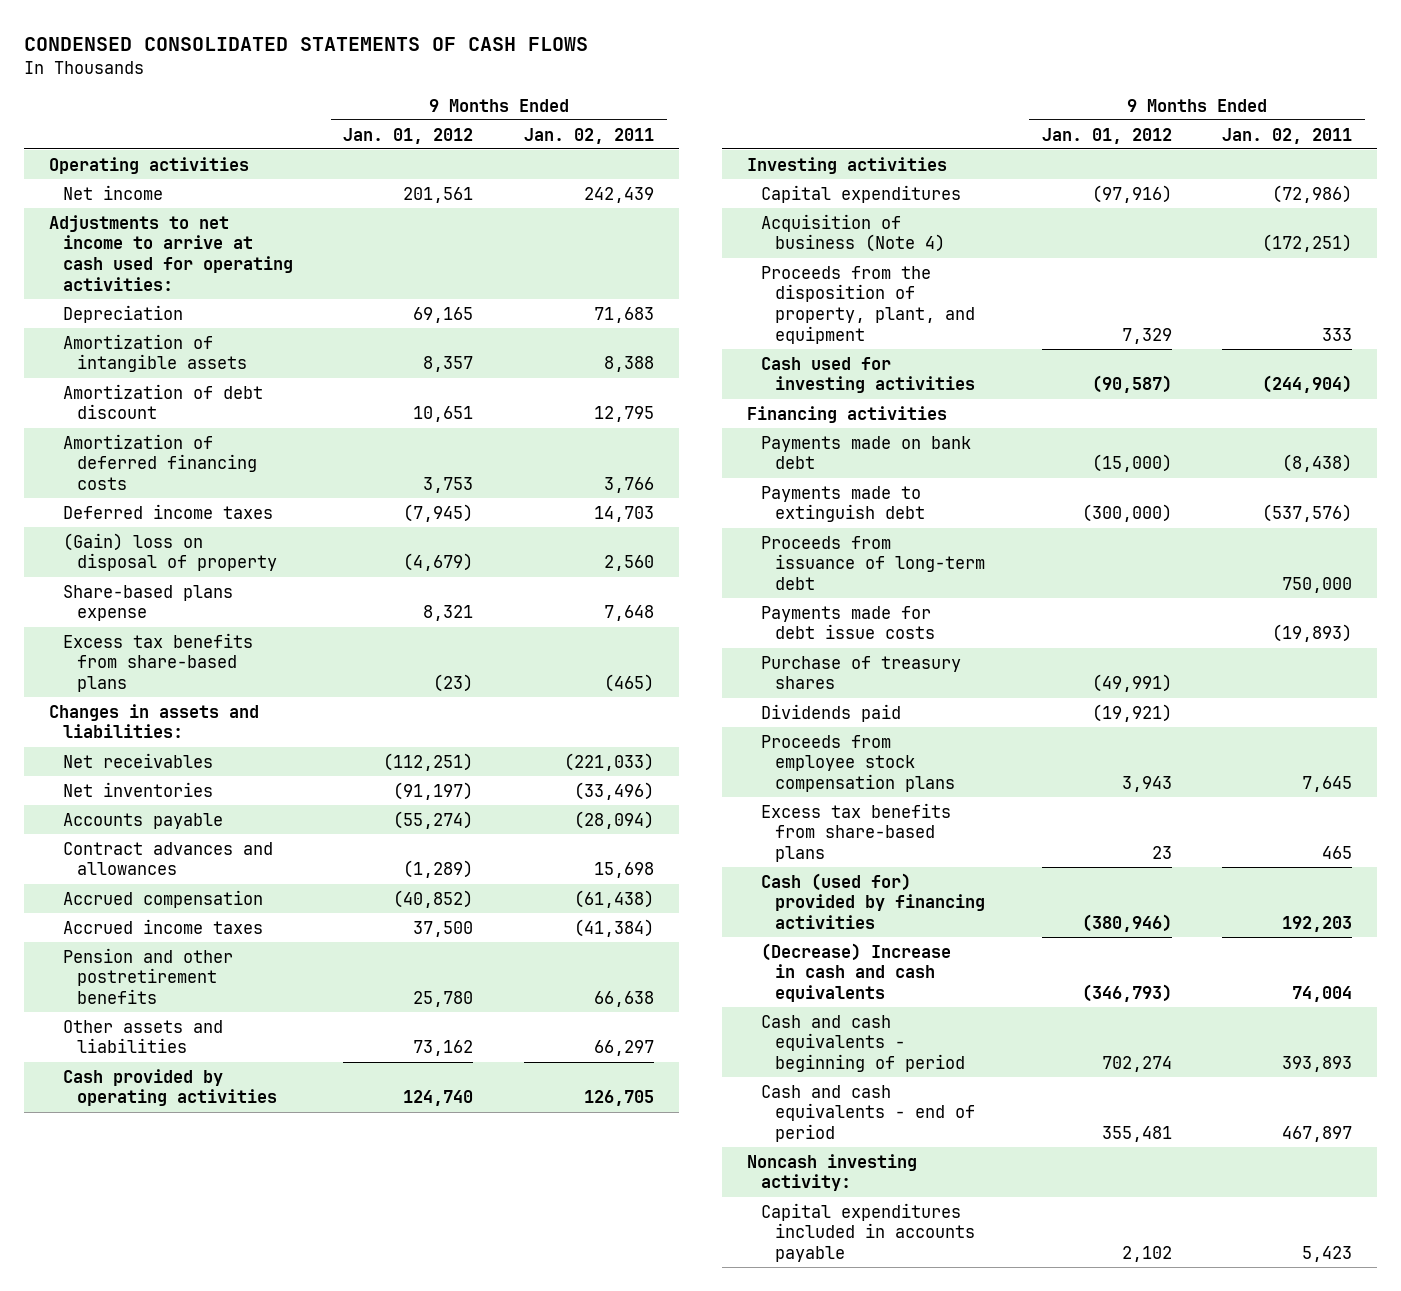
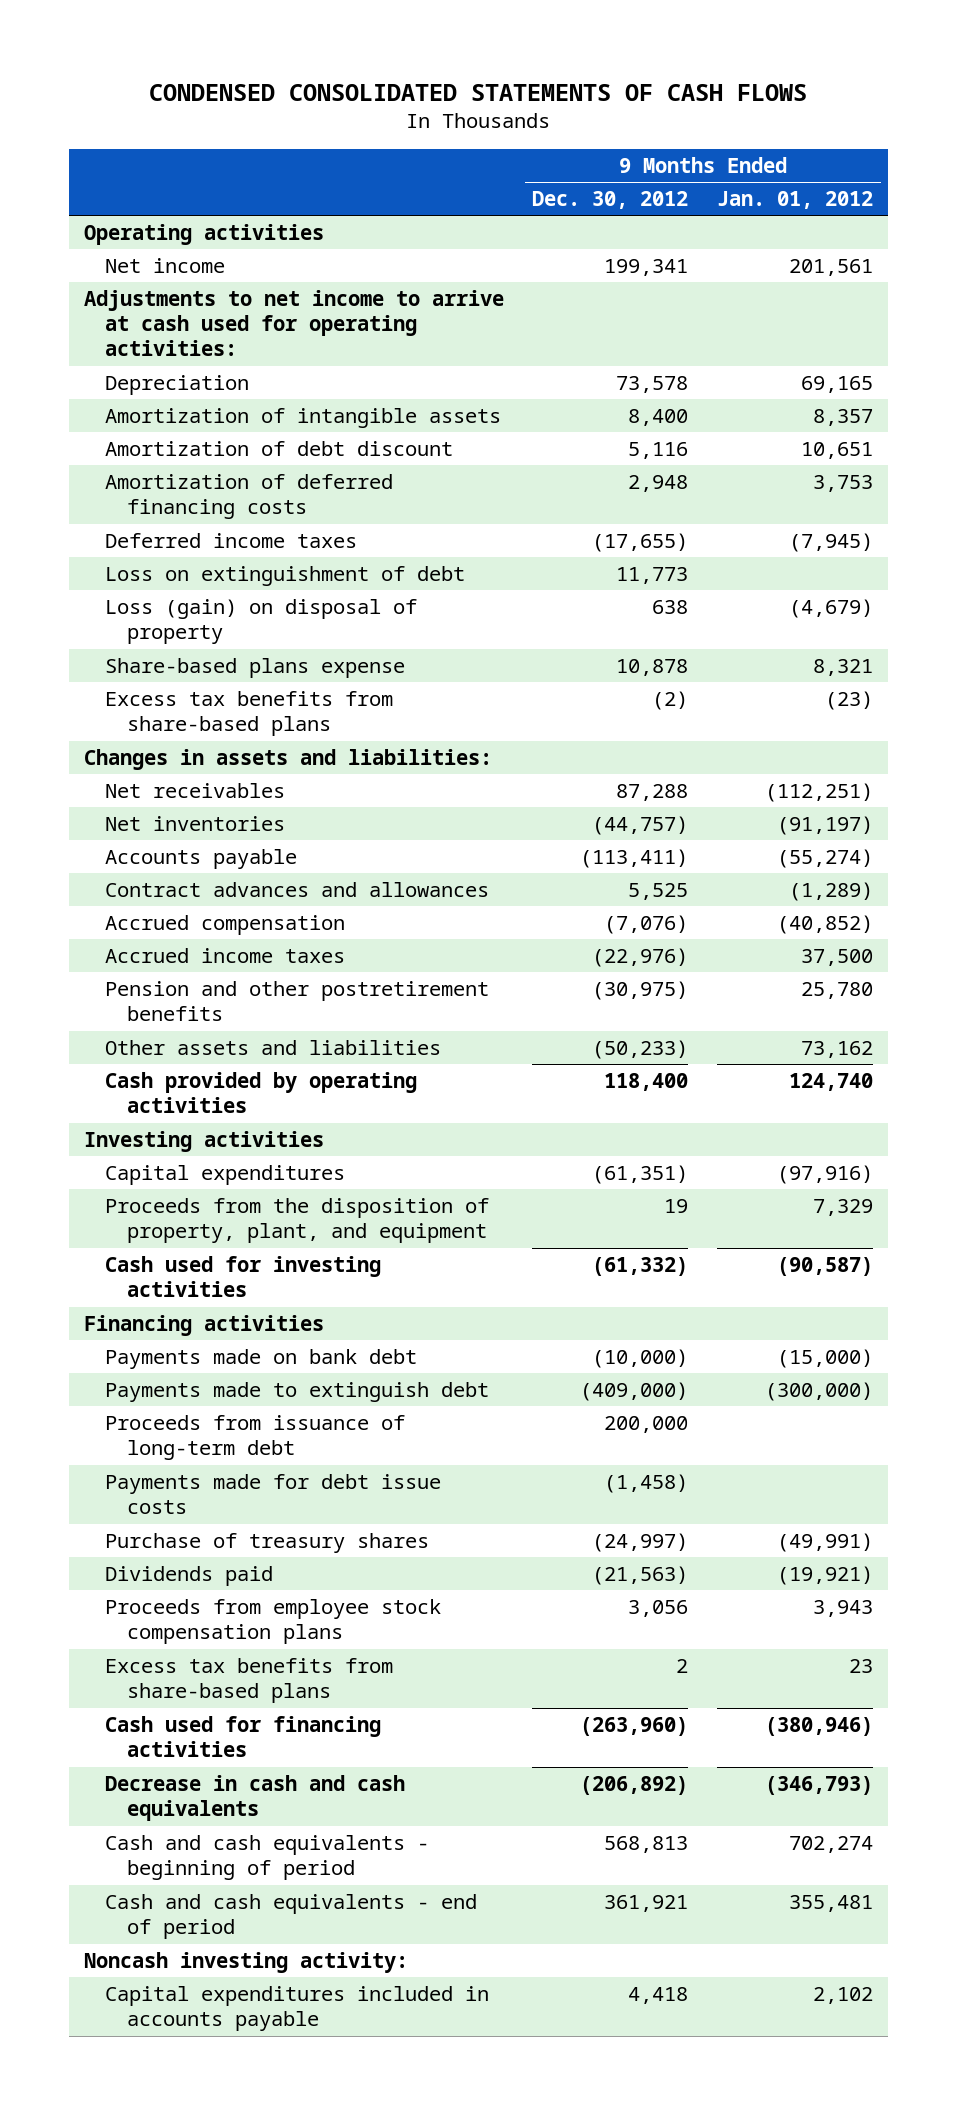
- | 9 Months Ended Jan. 01, 2012 | 9 Months Ended Jan. 02, 2011
+ | 9 Months Ended Dec. 30, 2012 | 9 Months Ended Jan. 01, 2012
- (Gain) loss on disposal of property | (4,679) | 2,560
+ Loss on extinguishment of debt | 11,773 |
+ Loss (gain) on disposal of property | 638 | (4,679)
- Acquisition of business (Note 4) | | (172,251)
- Cash (used for) provided by financing activities | (380,946) | 192,203
- (Decrease) Increase in cash and cash equivalents | (346,793) | 74,004
+ Cash used for financing activities | (263,960) | (380,946)
+ Decrease in cash and cash equivalents | (206,892) | (346,793)

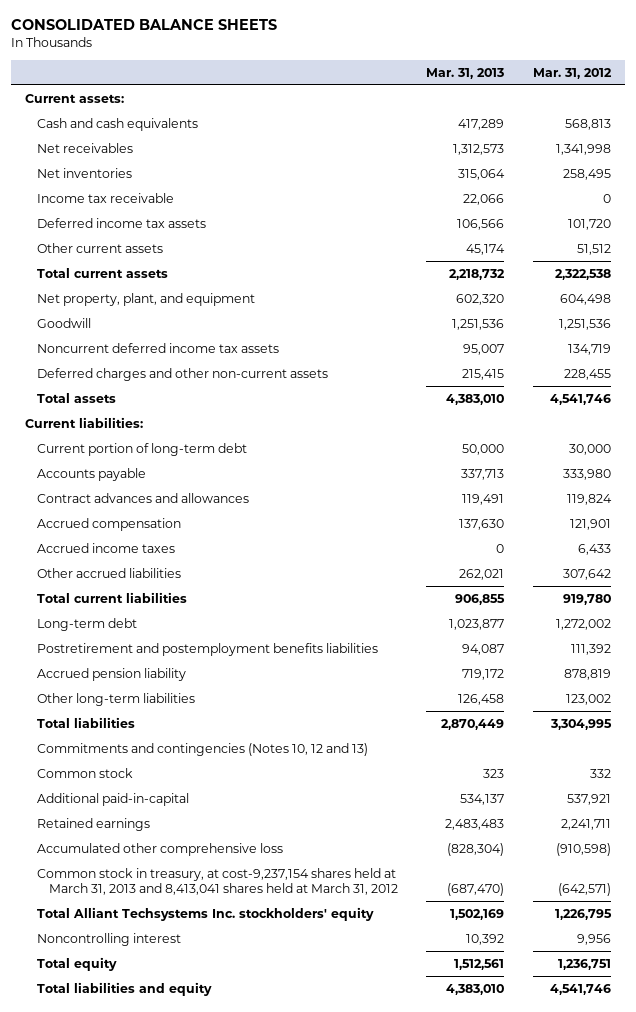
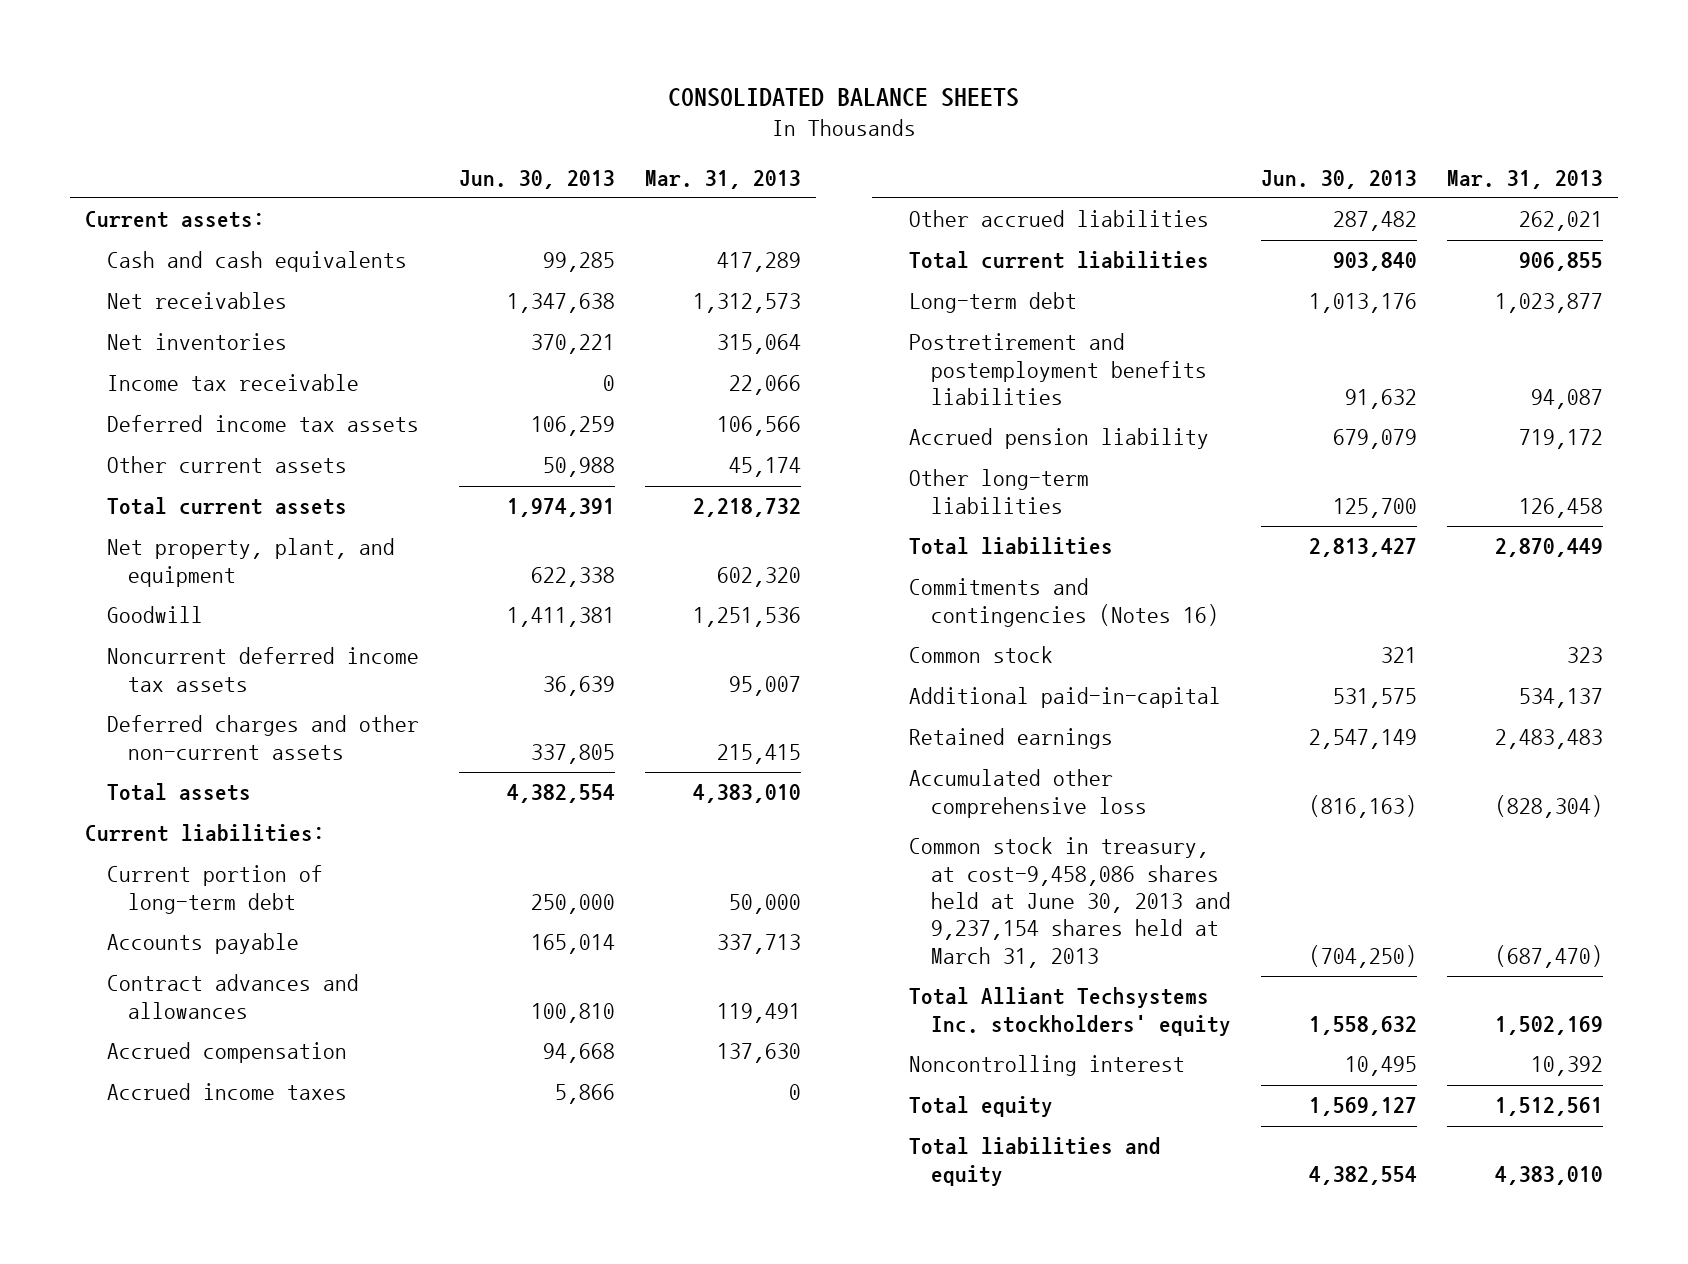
- | Mar. 31, 2013 | Mar. 31, 2012
+ | Jun. 30, 2013 | Mar. 31, 2013
- Commitments and contingencies (Notes 10, 12 and 13)
+ Commitments and contingencies (Notes 16)
- Common stock in treasury, at cost-9,237,154 shares held at March 31, 2013 and 8,413,041 shares held at March 31, 2012 | (687,470) | (642,571)
+ Common stock in treasury, at cost-9,458,086 shares held at June 30, 2013 and 9,237,154 shares held at March 31, 2013 | (704,250) | (687,470)

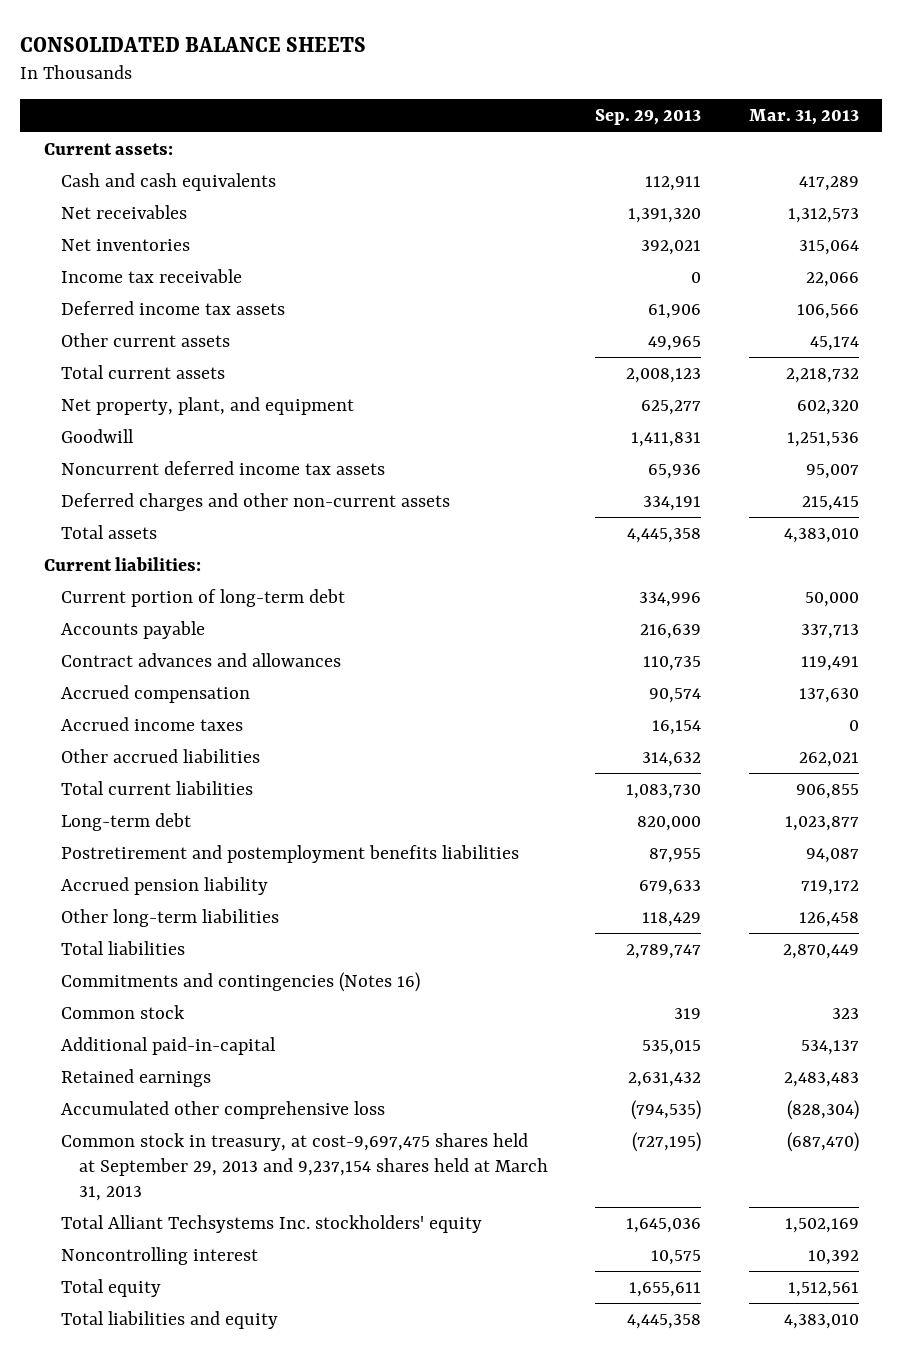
- | Jun. 30, 2013 | Mar. 31, 2013
+ | Sep. 29, 2013 | Mar. 31, 2013
- Common stock in treasury, at cost-9,458,086 shares held at June 30, 2013 and 9,237,154 shares held at March 31, 2013 | (704,250) | (687,470)
+ Common stock in treasury, at cost-9,697,475 shares held at September 29, 2013 and 9,237,154 shares held at March 31, 2013 | (727,195) | (687,470)

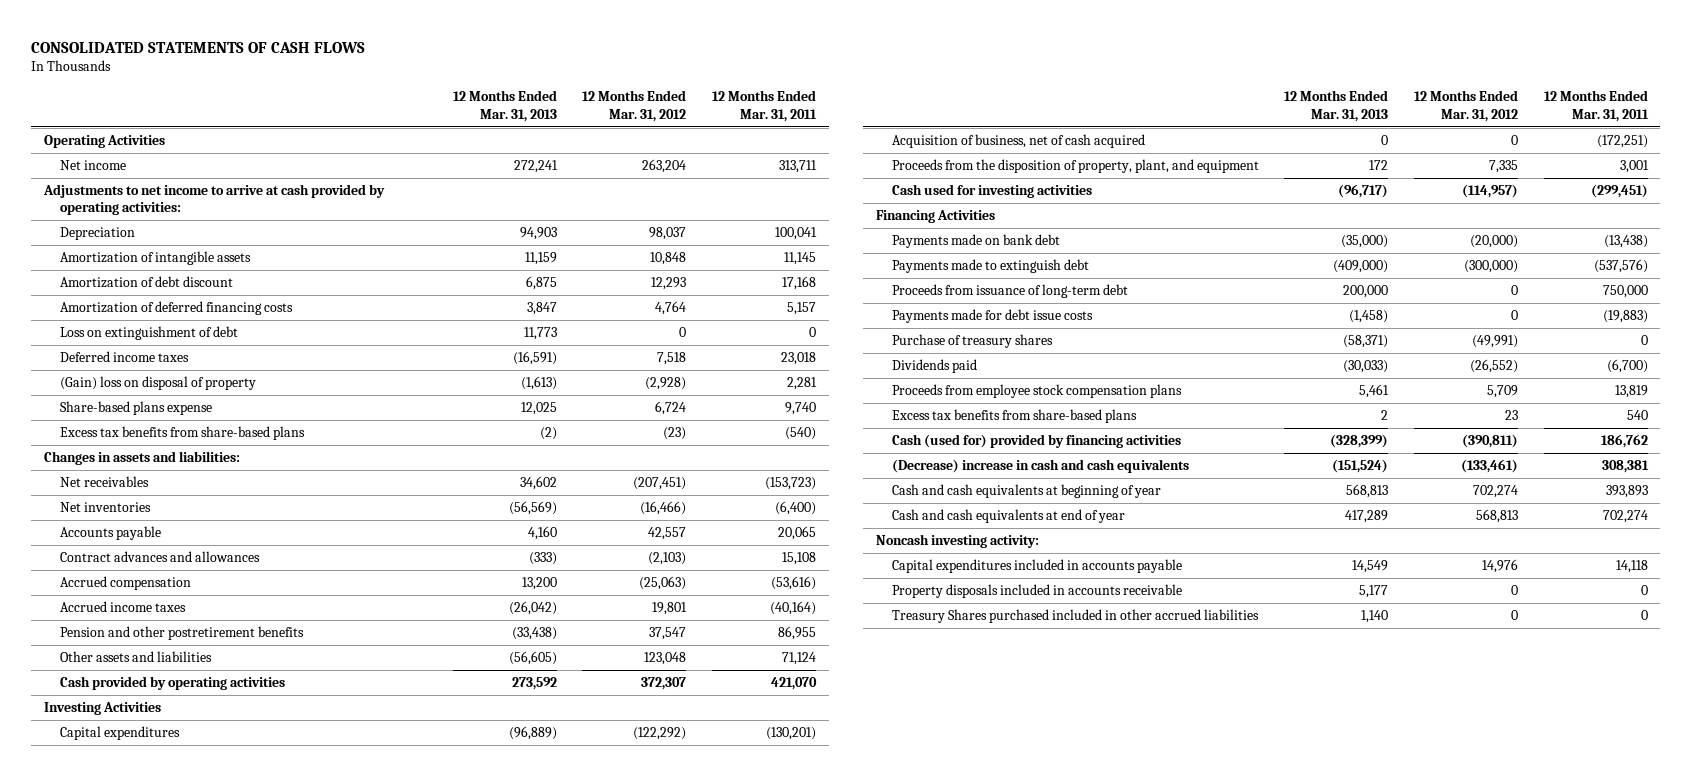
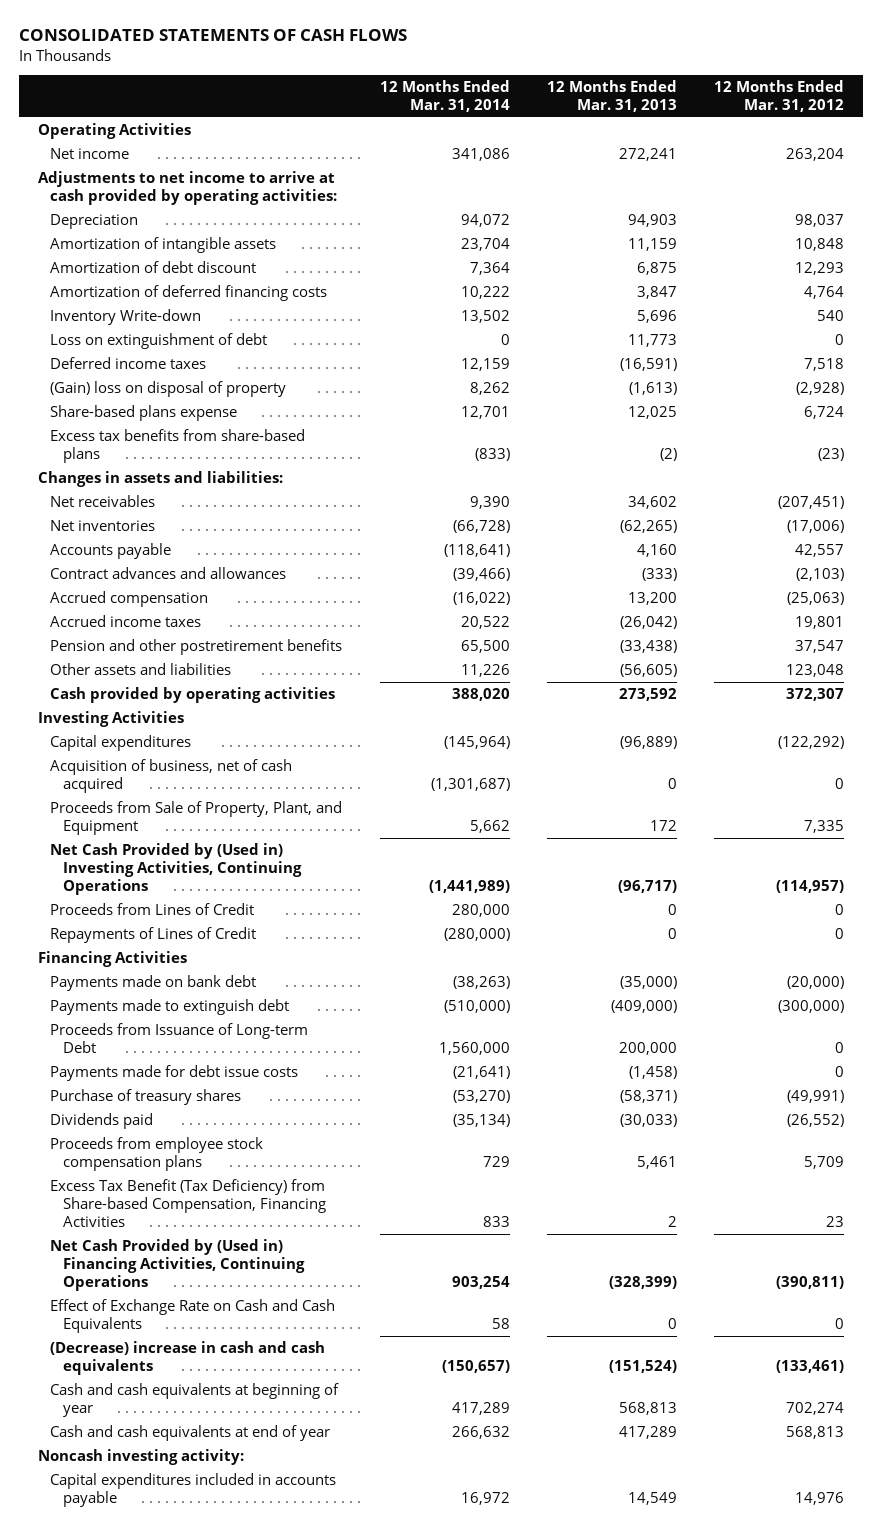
- | 12 Months Ended Mar. 31, 2013 | 12 Months Ended Mar. 31, 2012 | 12 Months Ended Mar. 31, 2011
+ | 12 Months Ended Mar. 31, 2014 | 12 Months Ended Mar. 31, 2013 | 12 Months Ended Mar. 31, 2012
+ Inventory Write-down | 13,502 | 5,696 | 540
- Net inventories | (56,569) | (16,466) | (6,400)
+ Net inventories | (66,728) | (62,265) | (17,006)
- Proceeds from the disposition of property, plant, and equipment | 172 | 7,335 | 3,001
- Cash used for investing activities | (96,717) | (114,957) | (299,451)
+ Proceeds from Sale of Property, Plant, and Equipment | 5,662 | 172 | 7,335
+ Net Cash Provided by (Used in) Investing Activities, Continuing Operations | (1,441,989) | (96,717) | (114,957)
+ Proceeds from Lines of Credit | 280,000 | 0 | 0
+ Repayments of Lines of Credit | (280,000) | 0 | 0
- Proceeds from issuance of long-term debt | 200,000 | 0 | 750,000
+ Proceeds from Issuance of Long-term Debt | 1,560,000 | 200,000 | 0
- Excess tax benefits from share-based plans | 2 | 23 | 540
- Cash (used for) provided by financing activities | (328,399) | (390,811) | 186,762
+ Excess Tax Benefit (Tax Deficiency) from Share-based Compensation, Financing Activities | 833 | 2 | 23
+ Net Cash Provided by (Used in) Financing Activities, Continuing Operations | 903,254 | (328,399) | (390,811)
+ Effect of Exchange Rate on Cash and Cash Equivalents | 58 | 0 | 0
- Property disposals included in accounts receivable | 5,177 | 0 | 0
- Treasury Shares purchased included in other accrued liabilities | 1,140 | 0 | 0

